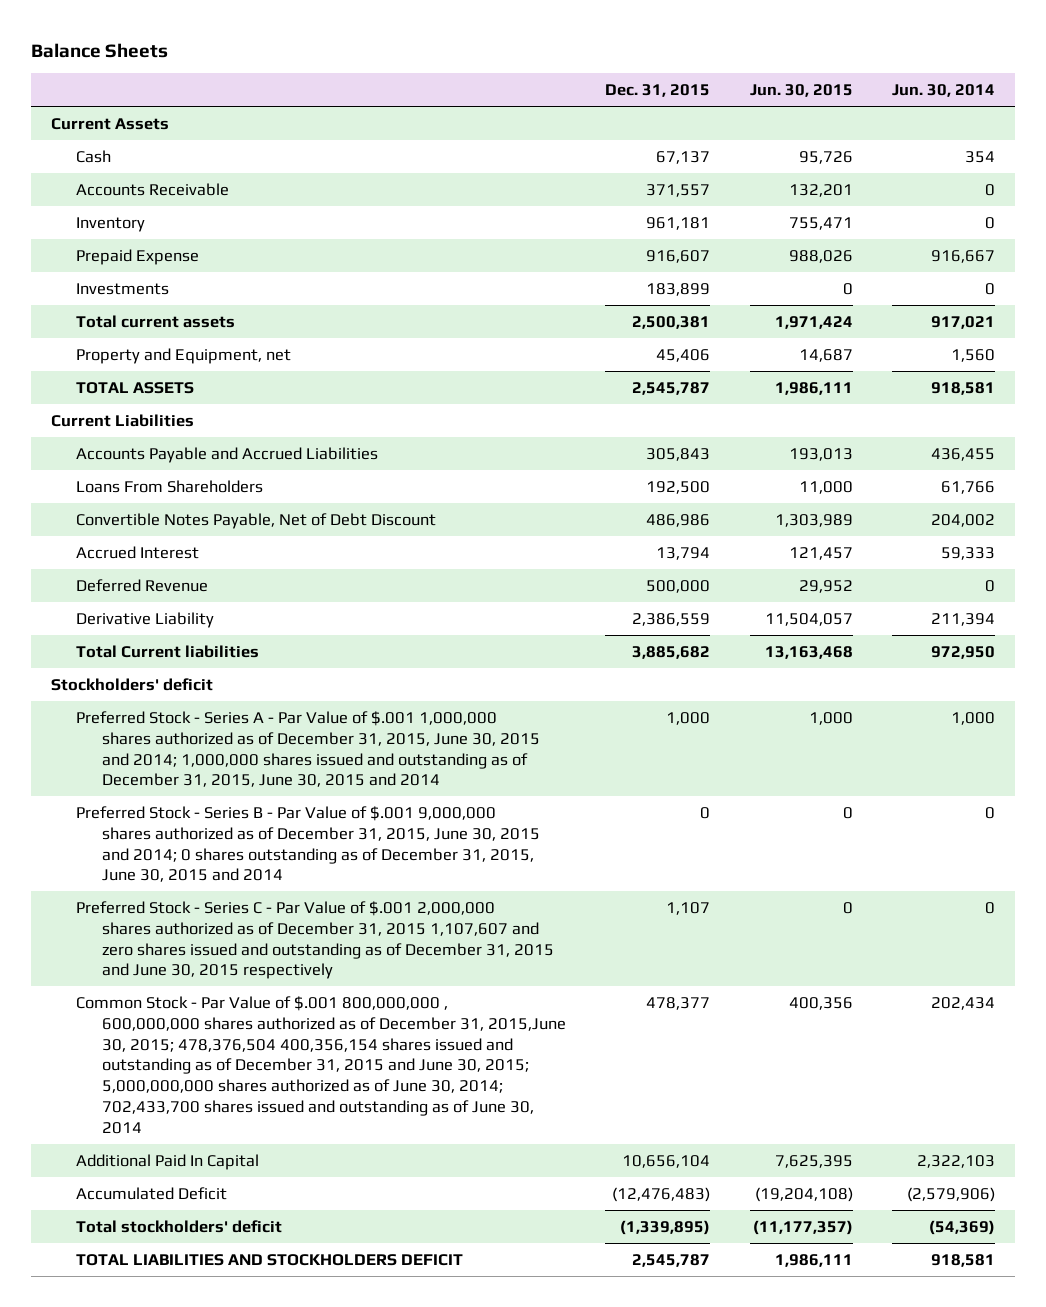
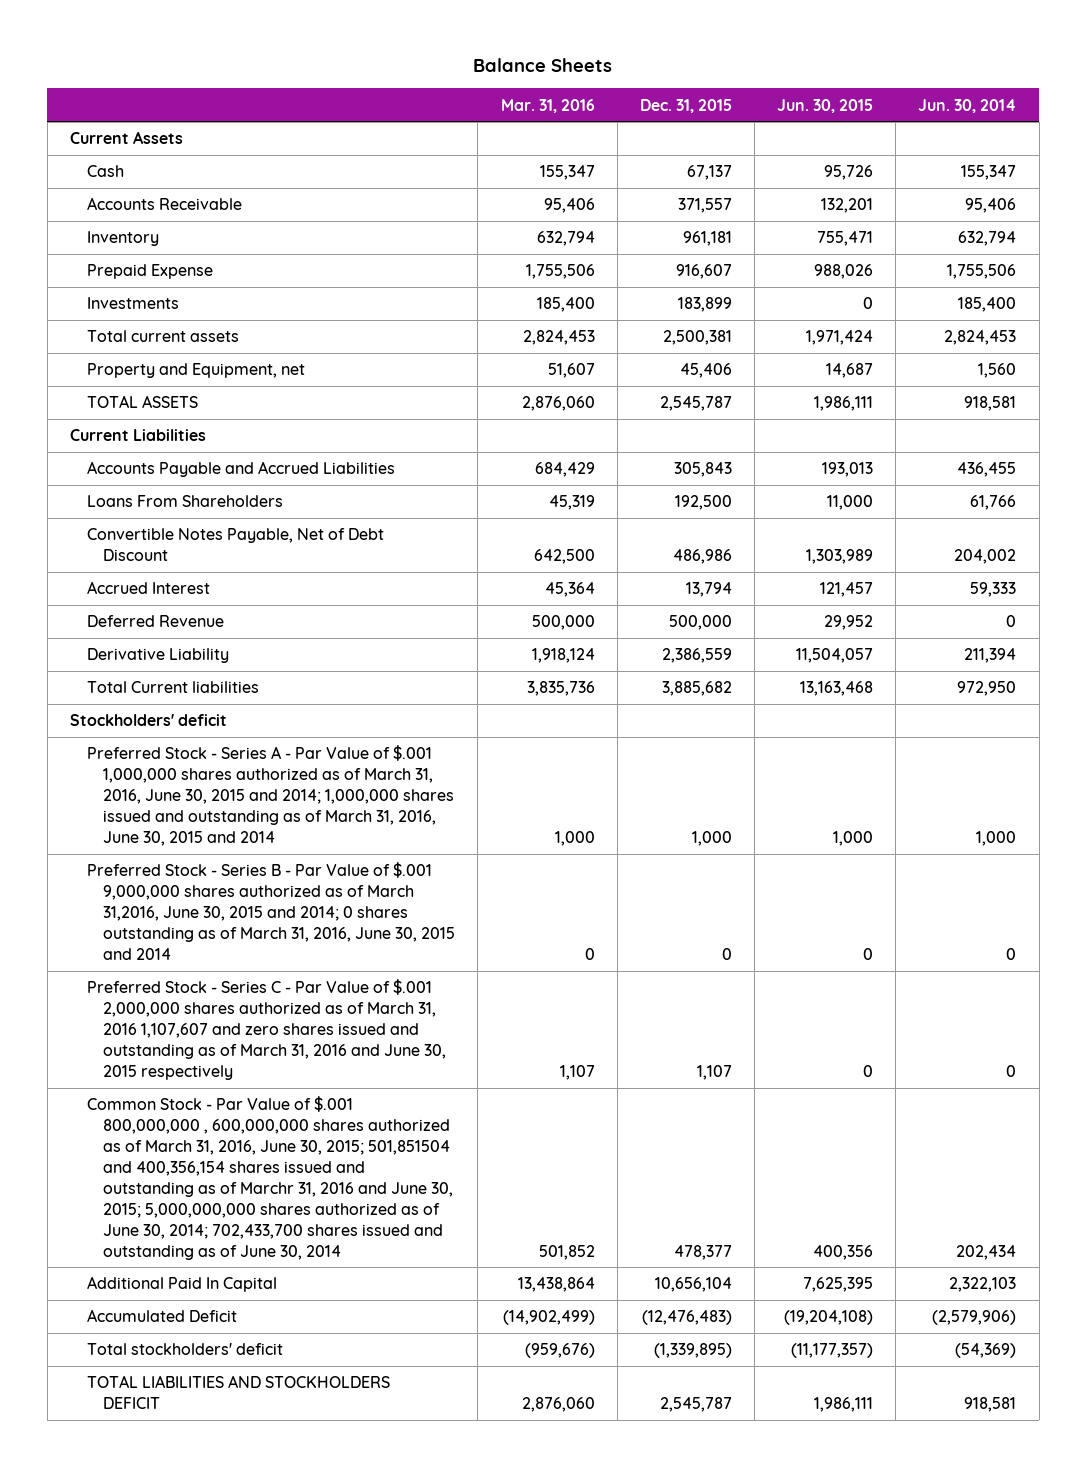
- | Dec. 31, 2015 | Jun. 30, 2015 | Jun. 30, 2014
+ | Mar. 31, 2016 | Dec. 31, 2015 | Jun. 30, 2015 | Jun. 30, 2014
- Cash | 67,137 | 95,726 | 354
- Accounts Receivable | 371,557 | 132,201 | 0
- Inventory | 961,181 | 755,471 | 0
- Prepaid Expense | 916,607 | 988,026 | 916,667
- Investments | 183,899 | 0 | 0
- Total current assets | 2,500,381 | 1,971,424 | 917,021
+ Cash | 155,347 | 67,137 | 95,726 | 155,347
+ Accounts Receivable | 95,406 | 371,557 | 132,201 | 95,406
+ Inventory | 632,794 | 961,181 | 755,471 | 632,794
+ Prepaid Expense | 1,755,506 | 916,607 | 988,026 | 1,755,506
+ Investments | 185,400 | 183,899 | 0 | 185,400
+ Total current assets | 2,824,453 | 2,500,381 | 1,971,424 | 2,824,453
- Preferred Stock - Series A - Par Value of $.001 1,000,000 shares authorized as of December 31, 2015, June 30, 2015 and 2014; 1,000,000 shares issued and outstanding as of December 31, 2015, June 30, 2015 and 2014 | 1,000 | 1,000 | 1,000
- Preferred Stock - Series B - Par Value of $.001 9,000,000 shares authorized as of December 31, 2015, June 30, 2015 and 2014; 0 shares outstanding as of December 31, 2015, June 30, 2015 and 2014 | 0 | 0 | 0
- Preferred Stock - Series C - Par Value of $.001 2,000,000 shares authorized as of December 31, 2015 1,107,607 and zero shares issued and outstanding as of December 31, 2015 and June 30, 2015 respectively | 1,107 | 0 | 0
- Common Stock - Par Value of $.001 800,000,000 , 600,000,000 shares authorized as of December 31, 2015,June 30, 2015; 478,376,504 400,356,154 shares issued and outstanding as of December 31, 2015 and June 30, 2015; 5,000,000,000 shares authorized as of June 30, 2014; 702,433,700 shares issued and outstanding as of June 30, 2014 | 478,377 | 400,356 | 202,434
+ Preferred Stock - Series A - Par Value of $.001 1,000,000 shares authorized as of March 31, 2016, June 30, 2015 and 2014; 1,000,000 shares issued and outstanding as of March 31, 2016, June 30, 2015 and 2014 | 1,000 | 1,000 | 1,000 | 1,000
+ Preferred Stock - Series B - Par Value of $.001 9,000,000 shares authorized as of March 31,2016, June 30, 2015 and 2014; 0 shares outstanding as of March 31, 2016, June 30, 2015 and 2014 | 0 | 0 | 0 | 0
+ Preferred Stock - Series C - Par Value of $.001 2,000,000 shares authorized as of March 31, 2016 1,107,607 and zero shares issued and outstanding as of March 31, 2016 and June 30, 2015 respectively | 1,107 | 1,107 | 0 | 0
+ Common Stock - Par Value of $.001 800,000,000 , 600,000,000 shares authorized as of March 31, 2016, June 30, 2015; 501,851504 and 400,356,154 shares issued and outstanding as of Marchr 31, 2016 and June 30, 2015; 5,000,000,000 shares authorized as of June 30, 2014; 702,433,700 shares issued and outstanding as of June 30, 2014 | 501,852 | 478,377 | 400,356 | 202,434

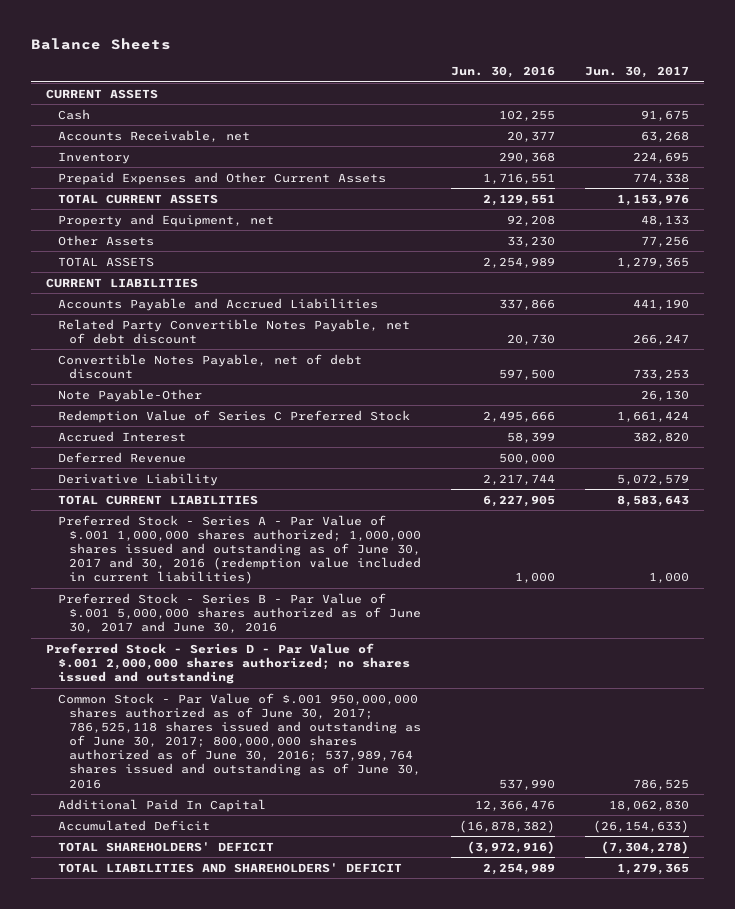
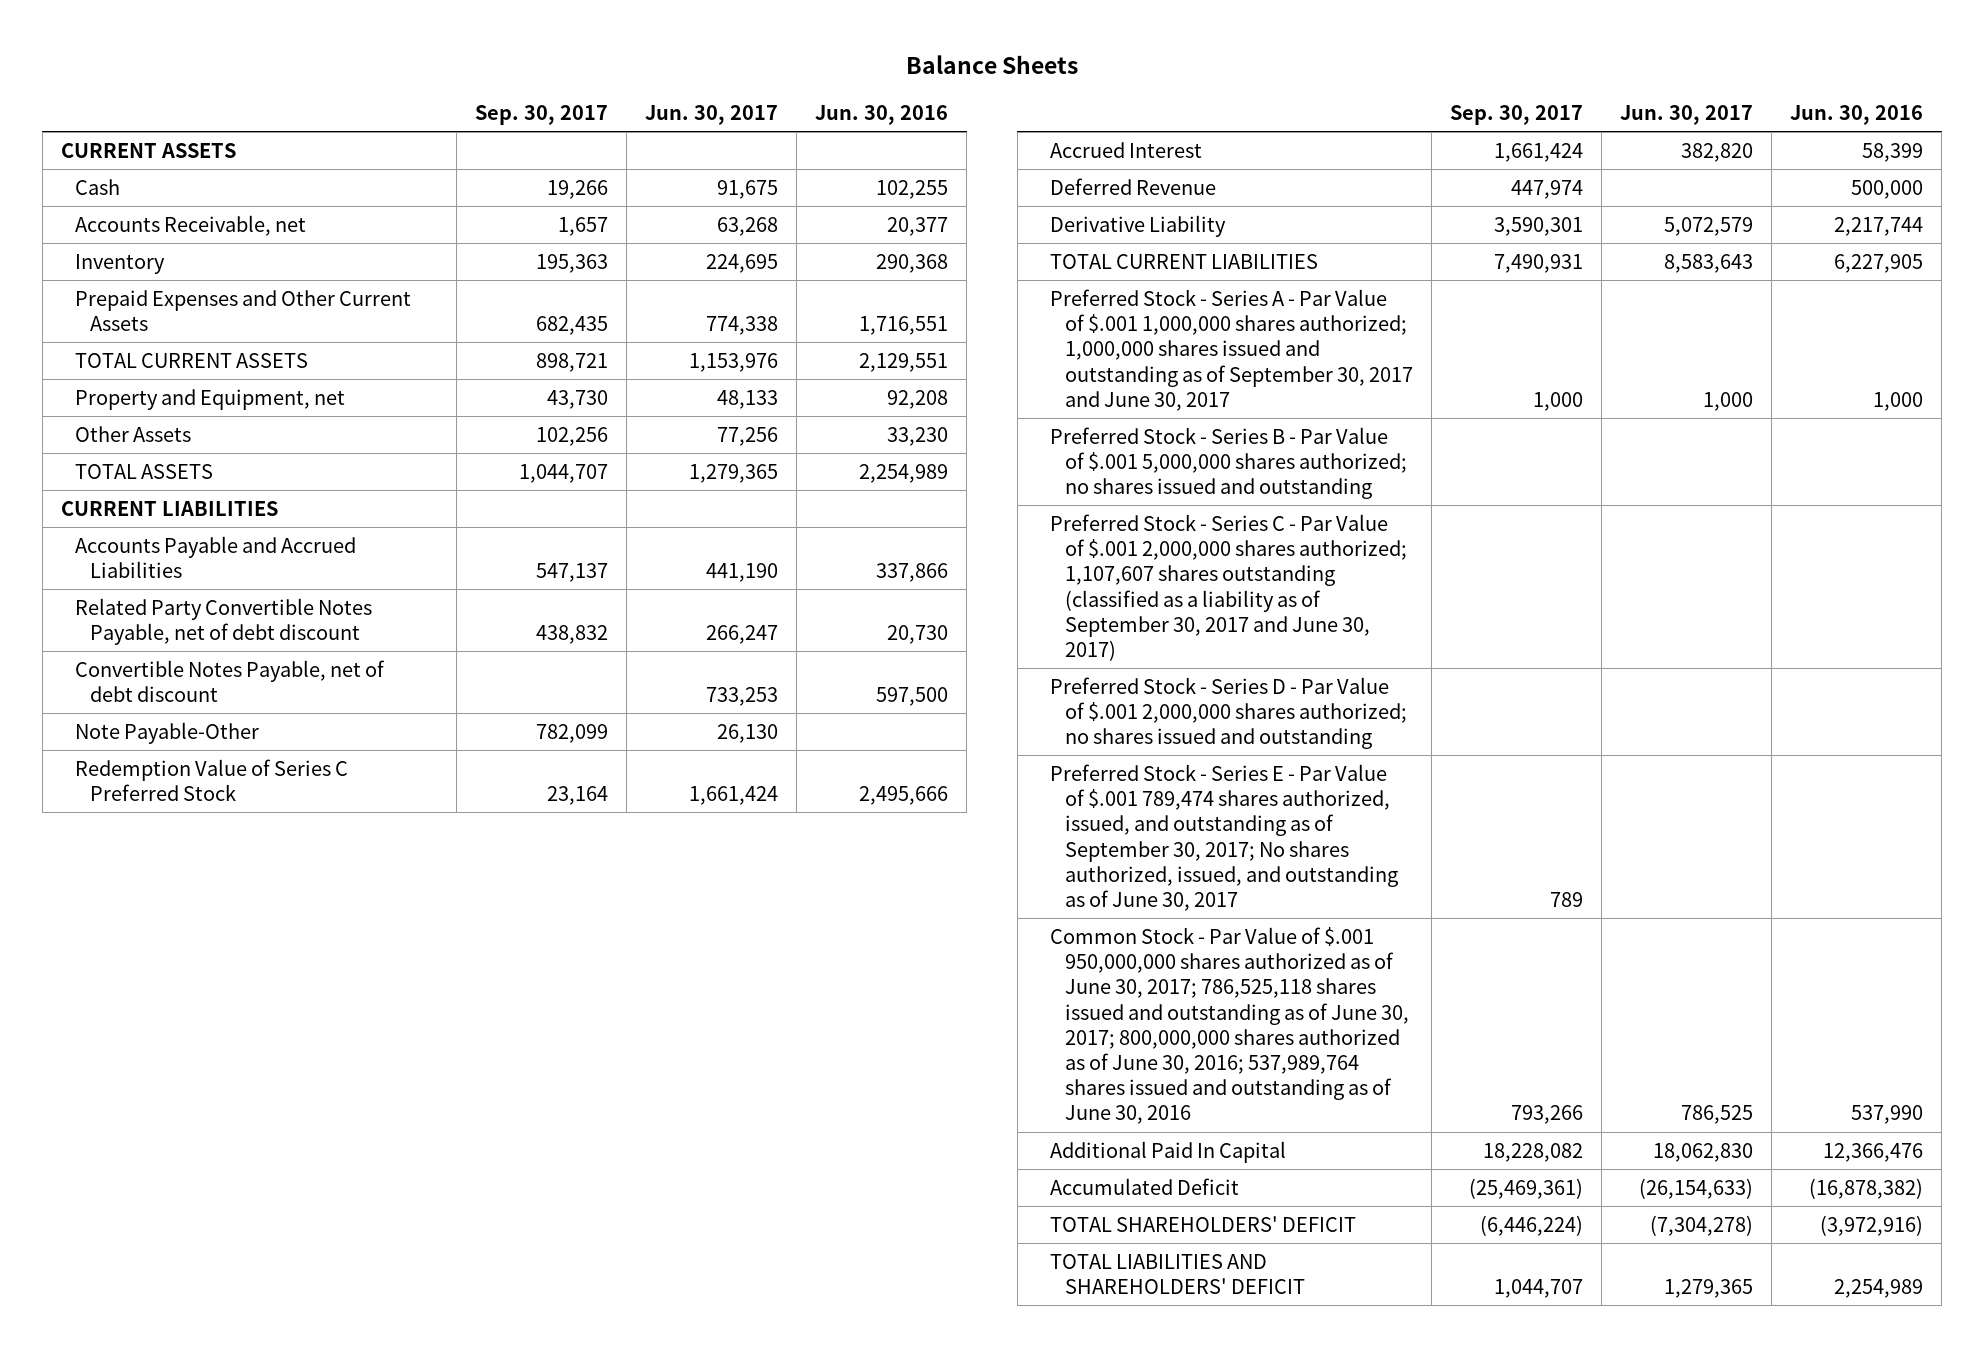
- | Jun. 30, 2016 | Jun. 30, 2017
+ | Sep. 30, 2017 | Jun. 30, 2017 | Jun. 30, 2016
- Preferred Stock - Series A - Par Value of $.001 1,000,000 shares authorized; 1,000,000 shares issued and outstanding as of June 30, 2017 and 30, 2016 (redemption value included in current liabilities) | 1,000 | 1,000
- Preferred Stock - Series B - Par Value of $.001 5,000,000 shares authorized as of June 30, 2017 and June 30, 2016
+ Preferred Stock - Series A - Par Value of $.001 1,000,000 shares authorized; 1,000,000 shares issued and outstanding as of September 30, 2017 and June 30, 2017 | 1,000 | 1,000 | 1,000
+ Preferred Stock - Series B - Par Value of $.001 5,000,000 shares authorized; no shares issued and outstanding
+ Preferred Stock - Series C - Par Value of $.001 2,000,000 shares authorized; 1,107,607 shares outstanding (classified as a liability as of September 30, 2017 and June 30, 2017)
+ Preferred Stock - Series E - Par Value of $.001 789,474 shares authorized, issued, and outstanding as of September 30, 2017; No shares authorized, issued, and outstanding as of June 30, 2017 | 789 | |

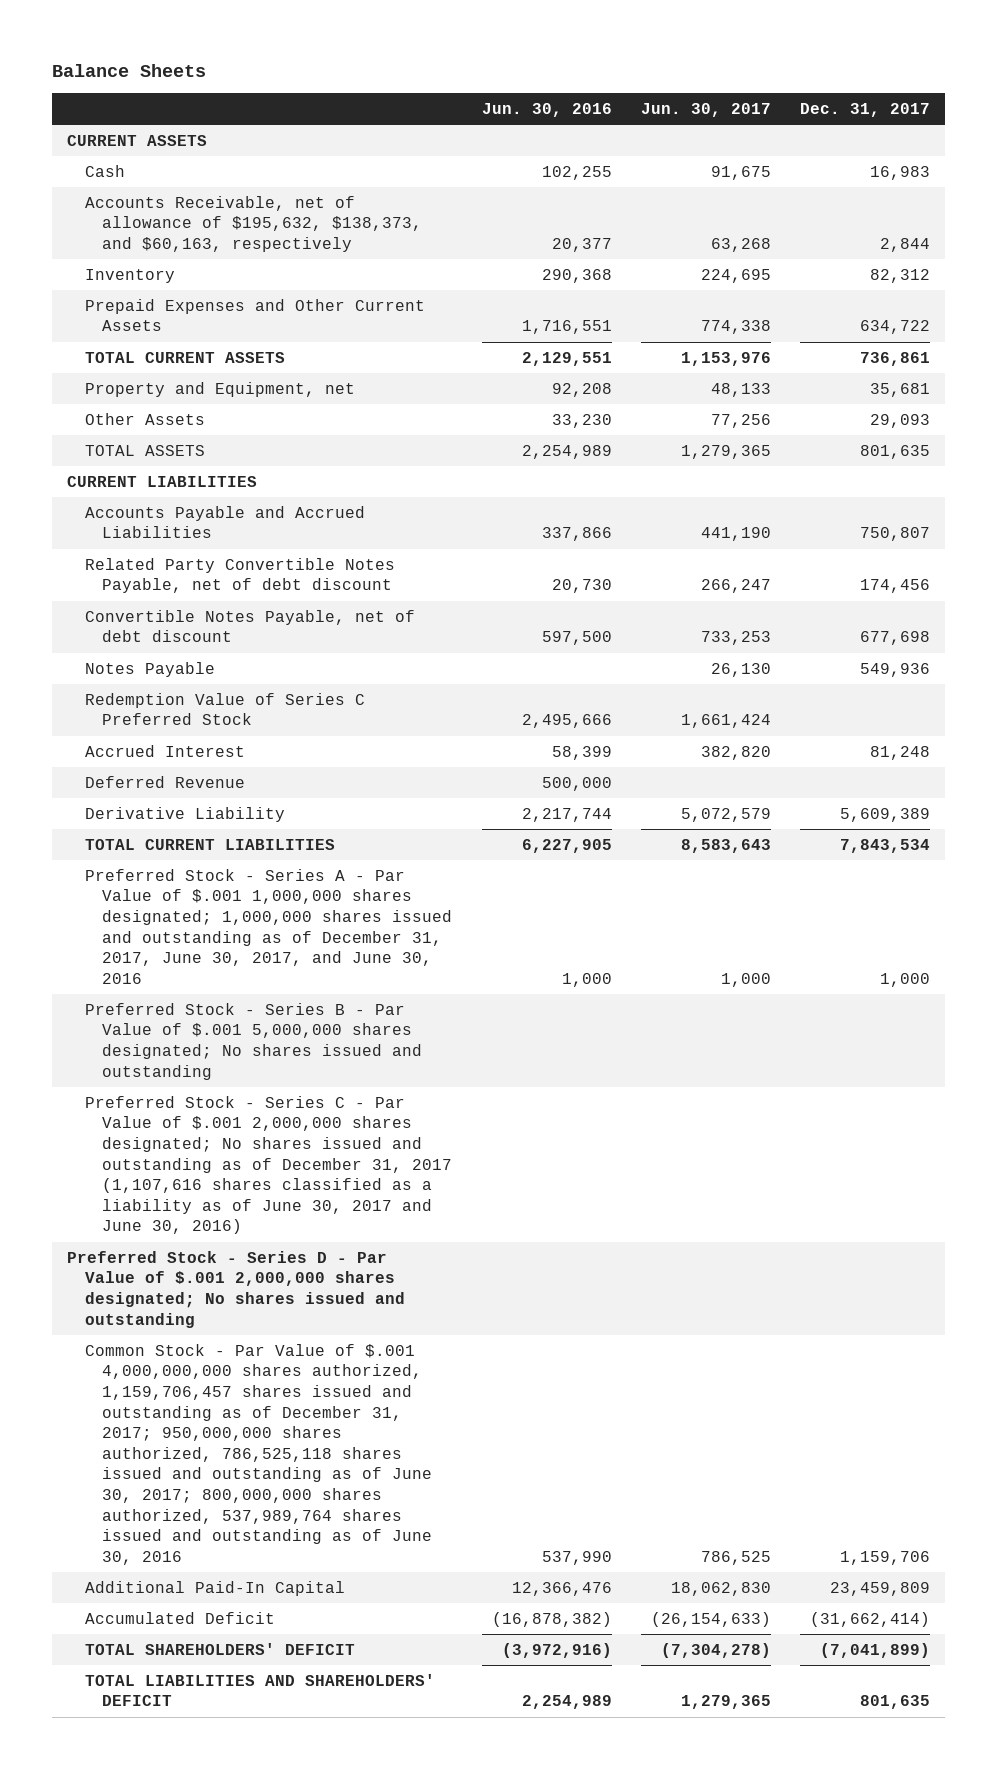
- | Sep. 30, 2017 | Jun. 30, 2017 | Jun. 30, 2016
+ | Jun. 30, 2016 | Jun. 30, 2017 | Dec. 31, 2017
- Accounts Receivable, net | 1,657 | 63,268 | 20,377
+ Accounts Receivable, net of allowance of $195,632, $138,373, and $60,163, respectively | 20,377 | 63,268 | 2,844
- Note Payable-Other | 782,099 | 26,130 |
+ Notes Payable | | 26,130 | 549,936
- Preferred Stock - Series A - Par Value of $.001 1,000,000 shares authorized; 1,000,000 shares issued and outstanding as of September 30, 2017 and June 30, 2017 | 1,000 | 1,000 | 1,000
- Preferred Stock - Series B - Par Value of $.001 5,000,000 shares authorized; no shares issued and outstanding
- Preferred Stock - Series C - Par Value of $.001 2,000,000 shares authorized; 1,107,607 shares outstanding (classified as a liability as of September 30, 2017 and June 30, 2017)
- Preferred Stock - Series D - Par Value of $.001 2,000,000 shares authorized; no shares issued and outstanding
- Preferred Stock - Series E - Par Value of $.001 789,474 shares authorized, issued, and outstanding as of September 30, 2017; No shares authorized, issued, and outstanding as of June 30, 2017 | 789 | |
- Common Stock - Par Value of $.001 950,000,000 shares authorized as of June 30, 2017; 786,525,118 shares issued and outstanding as of June 30, 2017; 800,000,000 shares authorized as of June 30, 2016; 537,989,764 shares issued and outstanding as of June 30, 2016 | 793,266 | 786,525 | 537,990
- Additional Paid In Capital | 18,228,082 | 18,062,830 | 12,366,476
+ Preferred Stock - Series A - Par Value of $.001 1,000,000 shares designated; 1,000,000 shares issued and outstanding as of December 31, 2017, June 30, 2017, and June 30, 2016 | 1,000 | 1,000 | 1,000
+ Preferred Stock - Series B - Par Value of $.001 5,000,000 shares designated; No shares issued and outstanding
+ Preferred Stock - Series C - Par Value of $.001 2,000,000 shares designated; No shares issued and outstanding as of December 31, 2017 (1,107,616 shares classified as a liability as of June 30, 2017 and June 30, 2016)
+ Preferred Stock - Series D - Par Value of $.001 2,000,000 shares designated; No shares issued and outstanding
+ Common Stock - Par Value of $.001 4,000,000,000 shares authorized, 1,159,706,457 shares issued and outstanding as of December 31, 2017; 950,000,000 shares authorized, 786,525,118 shares issued and outstanding as of June 30, 2017; 800,000,000 shares authorized, 537,989,764 shares issued and outstanding as of June 30, 2016 | 537,990 | 786,525 | 1,159,706
+ Additional Paid-In Capital | 12,366,476 | 18,062,830 | 23,459,809

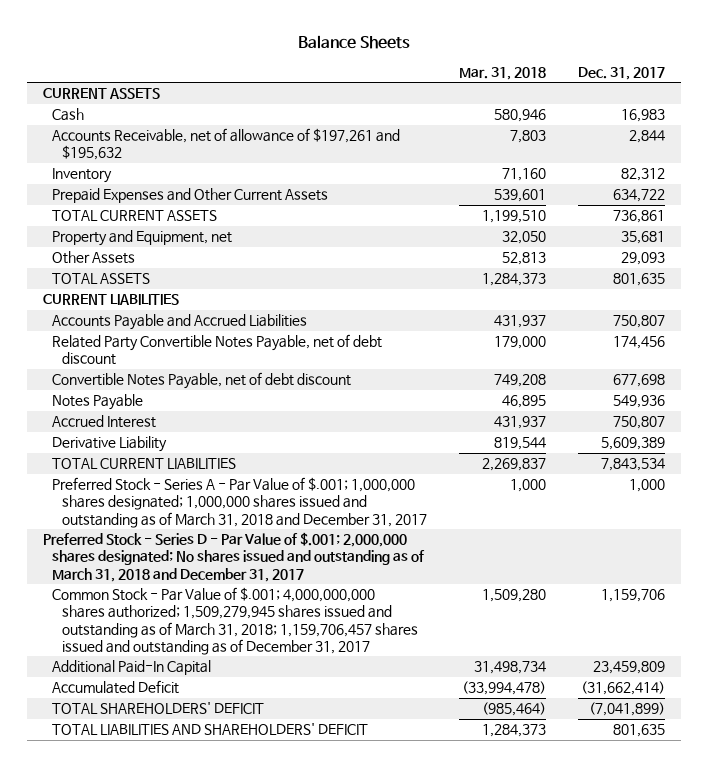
- | Jun. 30, 2016 | Jun. 30, 2017 | Dec. 31, 2017
+ | Mar. 31, 2018 | Dec. 31, 2017
- Accounts Receivable, net of allowance of $195,632, $138,373, and $60,163, respectively | 20,377 | 63,268 | 2,844
+ Accounts Receivable, net of allowance of $197,261 and $195,632 | 7,803 | 2,844
- Redemption Value of Series C Preferred Stock | 2,495,666 | 1,661,424 |
- Accrued Interest | 58,399 | 382,820 | 81,248
- Deferred Revenue | 500,000 | |
+ Accrued Interest | 431,937 | 750,807
- Preferred Stock - Series A - Par Value of $.001 1,000,000 shares designated; 1,000,000 shares issued and outstanding as of December 31, 2017, June 30, 2017, and June 30, 2016 | 1,000 | 1,000 | 1,000
- Preferred Stock - Series B - Par Value of $.001 5,000,000 shares designated; No shares issued and outstanding
- Preferred Stock - Series C - Par Value of $.001 2,000,000 shares designated; No shares issued and outstanding as of December 31, 2017 (1,107,616 shares classified as a liability as of June 30, 2017 and June 30, 2016)
- Preferred Stock - Series D - Par Value of $.001 2,000,000 shares designated; No shares issued and outstanding
- Common Stock - Par Value of $.001 4,000,000,000 shares authorized, 1,159,706,457 shares issued and outstanding as of December 31, 2017; 950,000,000 shares authorized, 786,525,118 shares issued and outstanding as of June 30, 2017; 800,000,000 shares authorized, 537,989,764 shares issued and outstanding as of June 30, 2016 | 537,990 | 786,525 | 1,159,706
+ Preferred Stock - Series A - Par Value of $.001; 1,000,000 shares designated; 1,000,000 shares issued and outstanding as of March 31, 2018 and December 31, 2017 | 1,000 | 1,000
+ Preferred Stock - Series D - Par Value of $.001; 2,000,000 shares designated; No shares issued and outstanding as of March 31, 2018 and December 31, 2017
+ Common Stock - Par Value of $.001; 4,000,000,000 shares authorized; 1,509,279,945 shares issued and outstanding as of March 31, 2018; 1,159,706,457 shares issued and outstanding as of December 31, 2017 | 1,509,280 | 1,159,706

